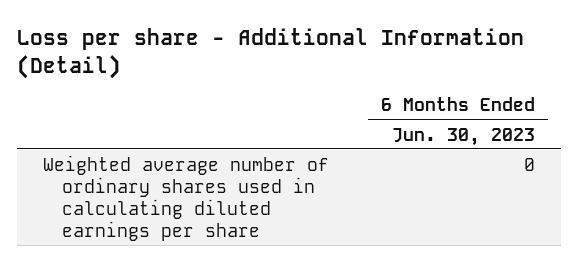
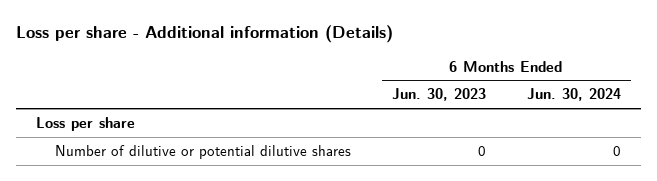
- Loss per share - Additional Information (Detail)
+ Loss per share - Additional information (Details)
- | 6 Months Ended Jun. 30, 2023
+ | 6 Months Ended Jun. 30, 2023 | 6 Months Ended Jun. 30, 2024
- Weighted average number of ordinary shares used in calculating diluted earnings per share | 0
+ Loss per share
+ Number of dilutive or potential dilutive shares | 0 | 0

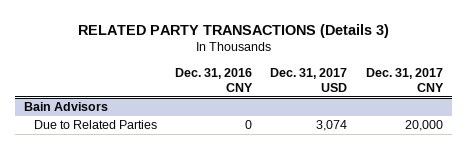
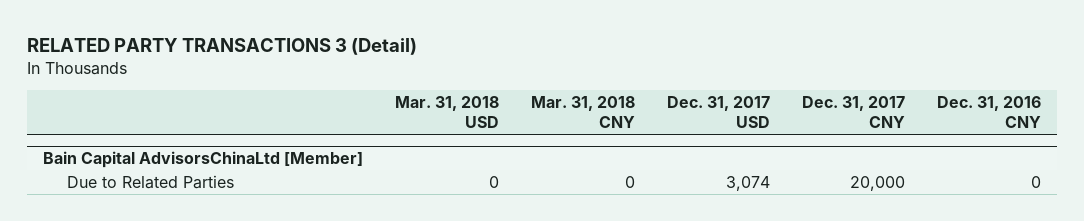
- RELATED PARTY TRANSACTIONS (Details 3)
+ RELATED PARTY TRANSACTIONS 3 (Detail)
- | Dec. 31, 2016 CNY | Dec. 31, 2017 USD | Dec. 31, 2017 CNY
+ | Mar. 31, 2018 USD | Mar. 31, 2018 CNY | Dec. 31, 2017 USD | Dec. 31, 2017 CNY | Dec. 31, 2016 CNY
- Bain Advisors
+ Bain Capital AdvisorsChinaLtd [Member]

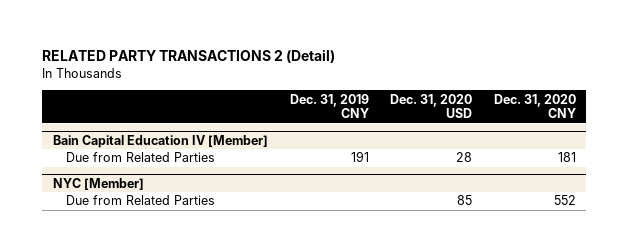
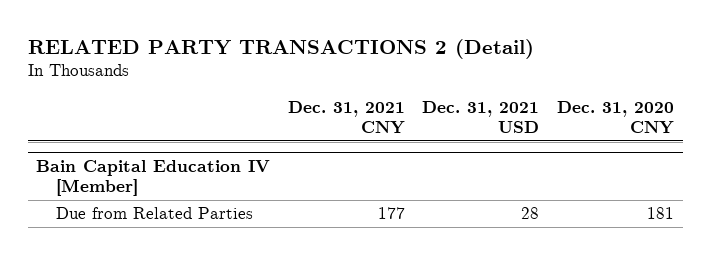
- | Dec. 31, 2019 CNY | Dec. 31, 2020 USD | Dec. 31, 2020 CNY
+ | Dec. 31, 2021 CNY | Dec. 31, 2021 USD | Dec. 31, 2020 CNY
- NYC [Member]
- Due from Related Parties | | 85 | 552

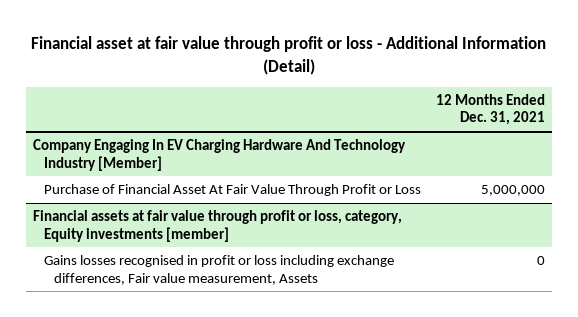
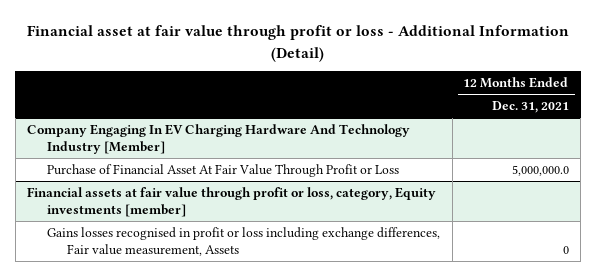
@ Company Engaging In EV Charging Hardware And Technology Industry [Member]
- Purchase of Financial Asset At Fair Value Through Profit or Loss | 5,000,000
+ Purchase of Financial Asset At Fair Value Through Profit or Loss | 5,000,000.0

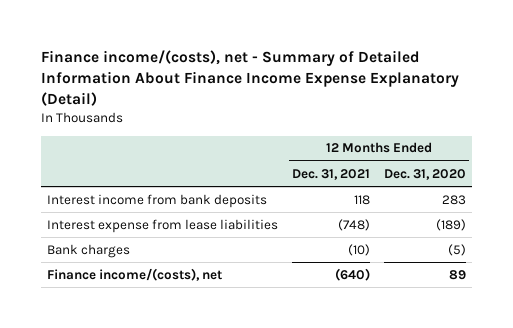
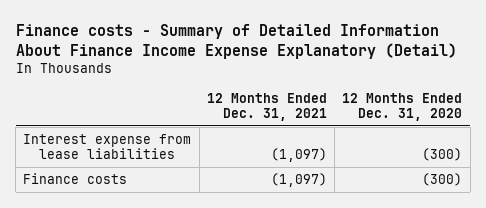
- Finance income/(costs), net - Summary of Detailed Information About Finance Income Expense Explanatory (Detail)
+ Finance costs - Summary of Detailed Information About Finance Income Expense Explanatory (Detail)
- Interest income from bank deposits | 118 | 283
- Interest expense from lease liabilities | (748) | (189)
- Bank charges | (10) | (5)
- Finance income/(costs), net | (640) | 89
+ Interest expense from lease liabilities | (1,097) | (300)
+ Finance costs | (1,097) | (300)

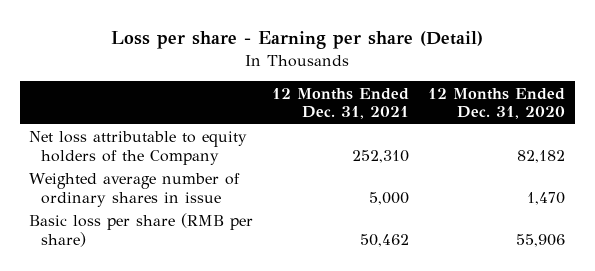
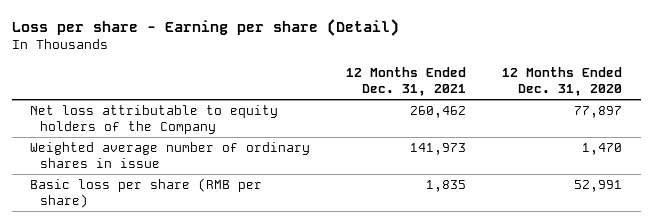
- Net loss attributable to equity holders of the Company | 252,310 | 82,182
- Weighted average number of ordinary shares in issue | 5,000 | 1,470
- Basic loss per share (RMB per share) | 50,462 | 55,906
+ Net loss attributable to equity holders of the Company | 260,462 | 77,897
+ Weighted average number of ordinary shares in issue | 141,973 | 1,470
+ Basic loss per share (RMB per share) | 1,835 | 52,991

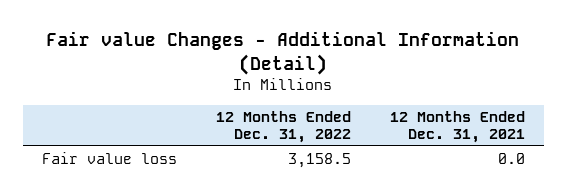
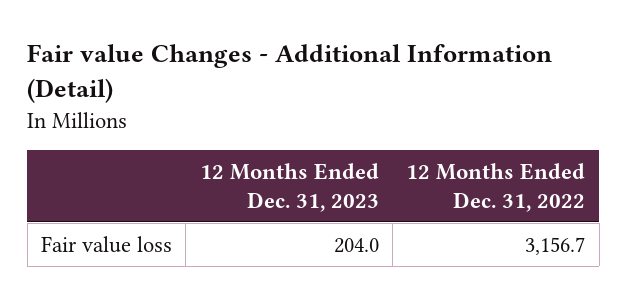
- | 12 Months Ended Dec. 31, 2022 | 12 Months Ended Dec. 31, 2021
+ | 12 Months Ended Dec. 31, 2023 | 12 Months Ended Dec. 31, 2022
- Fair value loss | 3,158.5 | 0.0
+ Fair value loss | 204.0 | 3,156.7

